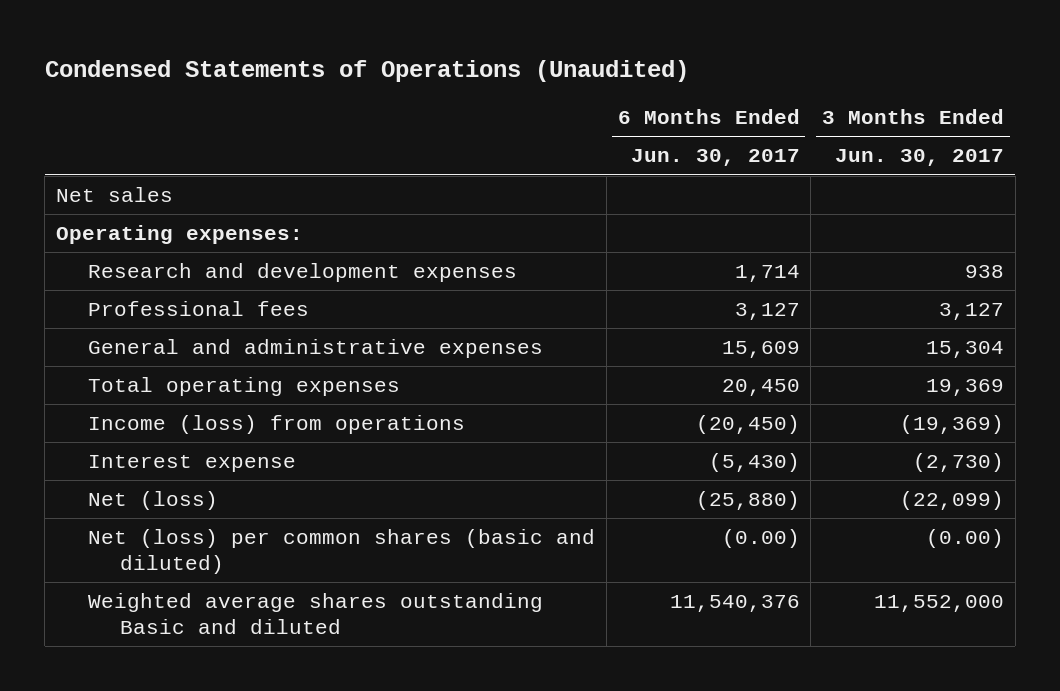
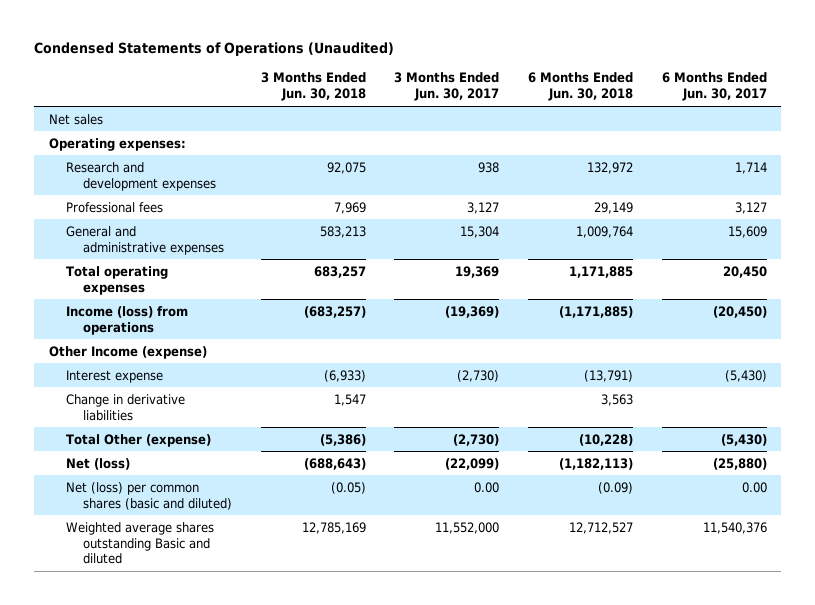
- | 6 Months Ended Jun. 30, 2017 | 3 Months Ended Jun. 30, 2017
+ | 3 Months Ended Jun. 30, 2018 | 3 Months Ended Jun. 30, 2017 | 6 Months Ended Jun. 30, 2018 | 6 Months Ended Jun. 30, 2017
+ Other Income (expense)
+ Change in derivative liabilities | 1,547 | | 3,563 |
+ Total Other (expense) | (5,386) | (2,730) | (10,228) | (5,430)
- Net (loss) per common shares (basic and diluted) | (0.00) | (0.00)
+ Net (loss) per common shares (basic and diluted) | (0.05) | 0.00 | (0.09) | 0.00

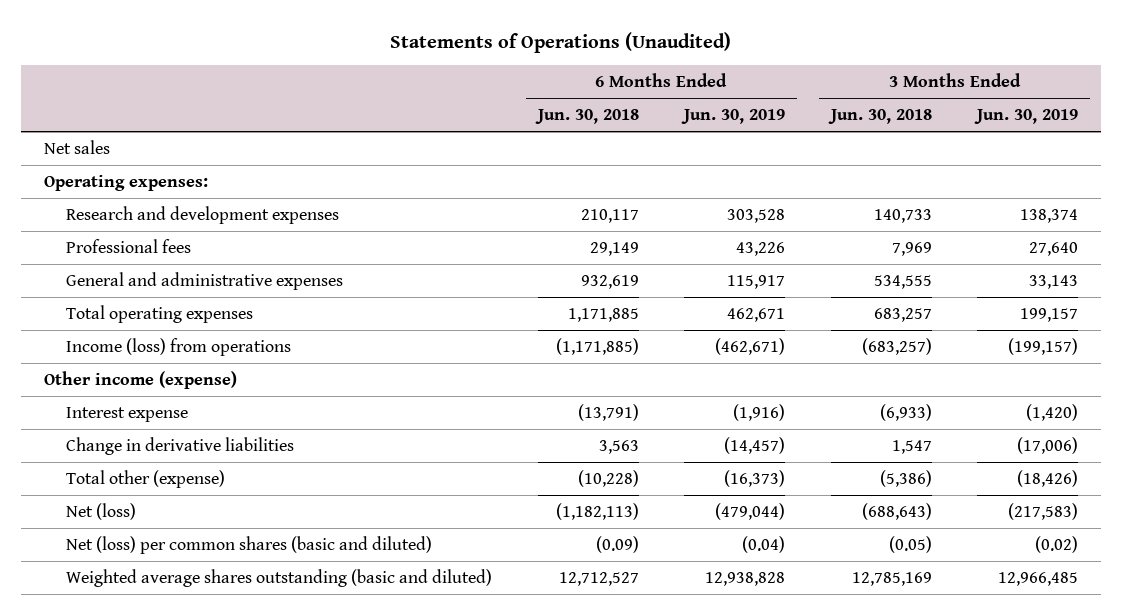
- Condensed Statements of Operations (Unaudited)
+ Statements of Operations (Unaudited)
- | 3 Months Ended Jun. 30, 2018 | 3 Months Ended Jun. 30, 2017 | 6 Months Ended Jun. 30, 2018 | 6 Months Ended Jun. 30, 2017
+ | 6 Months Ended Jun. 30, 2018 | 6 Months Ended Jun. 30, 2019 | 3 Months Ended Jun. 30, 2018 | 3 Months Ended Jun. 30, 2019
- Research and development expenses | 92,075 | 938 | 132,972 | 1,714
+ Research and development expenses | 210,117 | 303,528 | 140,733 | 138,374
- General and administrative expenses | 583,213 | 15,304 | 1,009,764 | 15,609
+ General and administrative expenses | 932,619 | 115,917 | 534,555 | 33,143
- Other Income (expense)
+ Other income (expense)
- Total Other (expense) | (5,386) | (2,730) | (10,228) | (5,430)
+ Total other (expense) | (10,228) | (16,373) | (5,386) | (18,426)
- Weighted average shares outstanding Basic and diluted | 12,785,169 | 11,552,000 | 12,712,527 | 11,540,376
+ Weighted average shares outstanding (basic and diluted) | 12,712,527 | 12,938,828 | 12,785,169 | 12,966,485

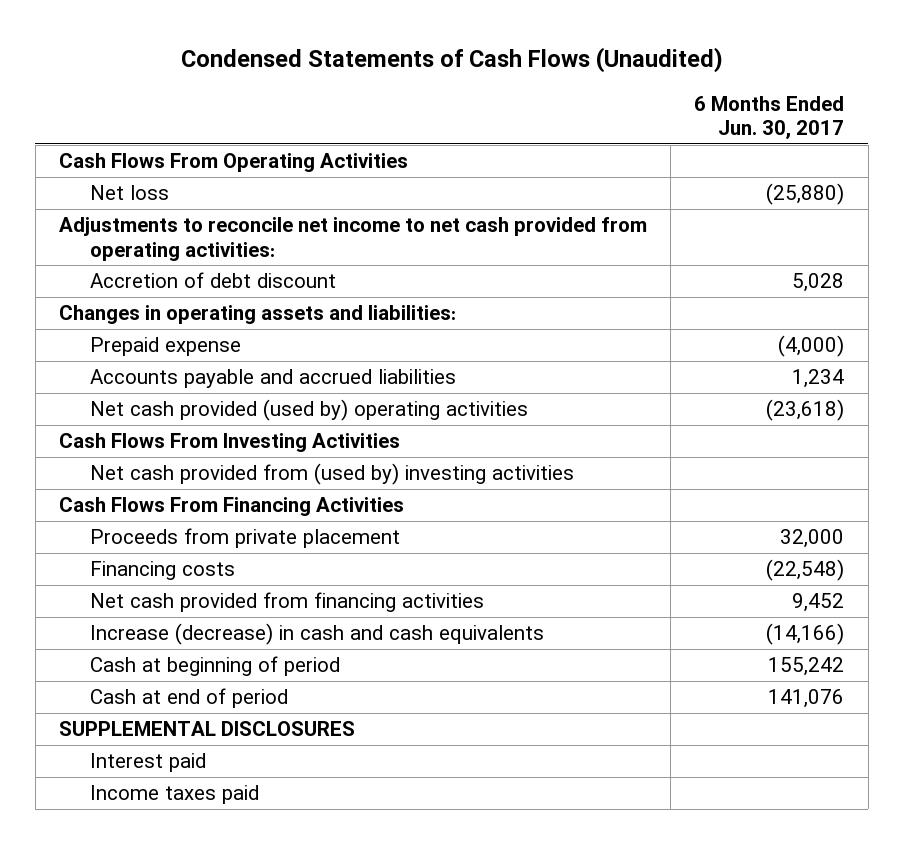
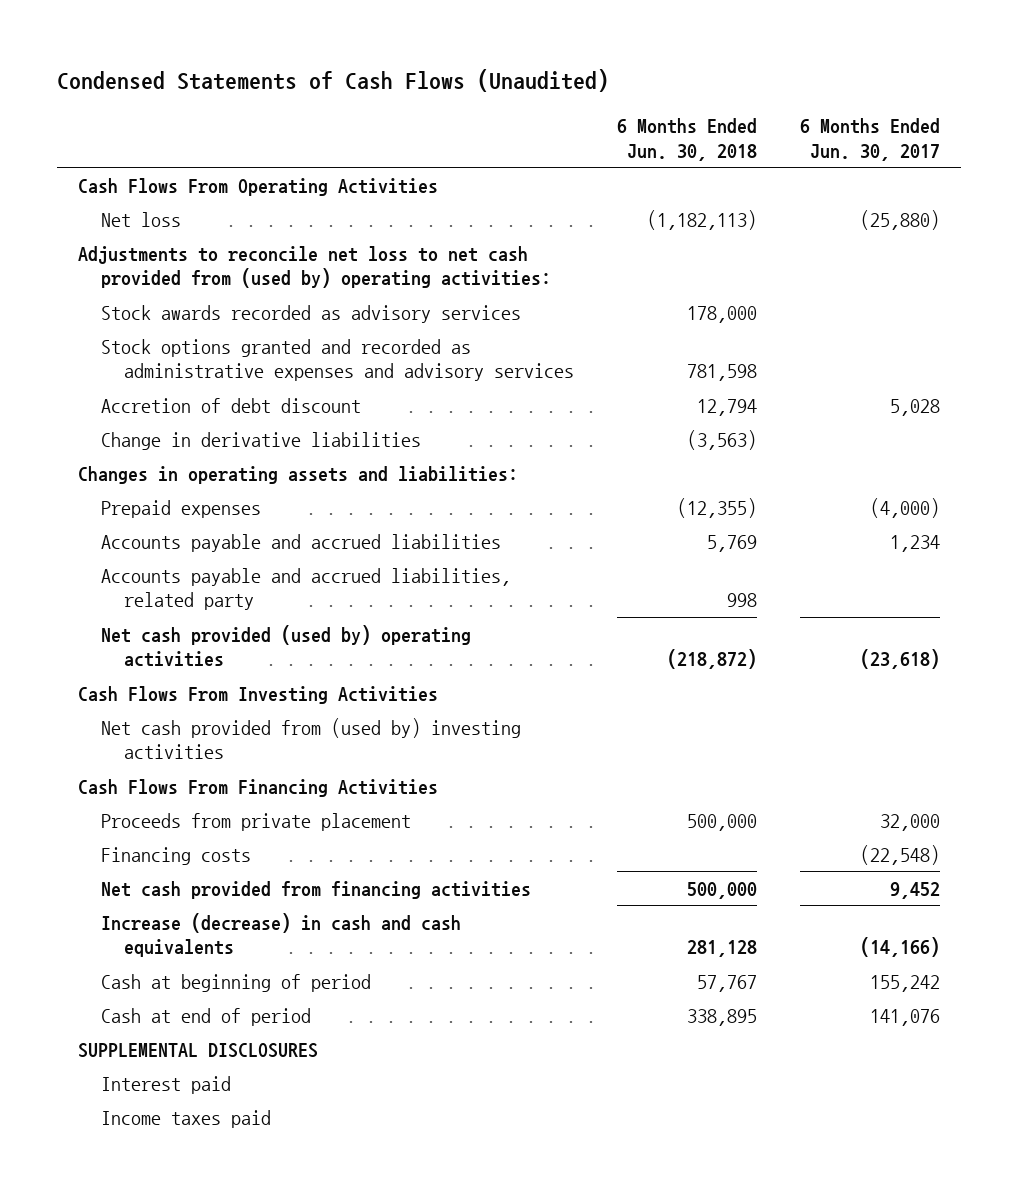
- | 6 Months Ended Jun. 30, 2017
+ | 6 Months Ended Jun. 30, 2018 | 6 Months Ended Jun. 30, 2017
- Adjustments to reconcile net income to net cash provided from operating activities:
+ Adjustments to reconcile net loss to net cash provided from (used by) operating activities:
+ Stock awards recorded as advisory services | 178,000 |
+ Stock options granted and recorded as administrative expenses and advisory services | 781,598 |
+ Change in derivative liabilities | (3,563) |
- Prepaid expense | (4,000)
+ Prepaid expenses | (12,355) | (4,000)
+ Accounts payable and accrued liabilities, related party | 998 |

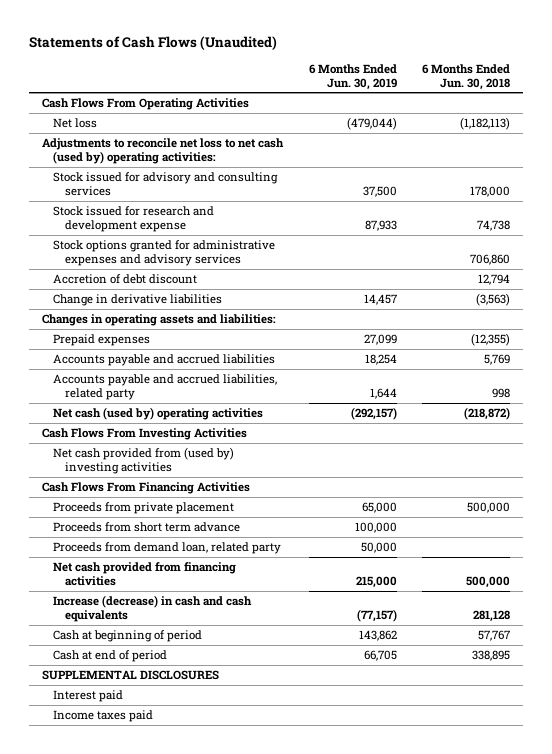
- Condensed Statements of Cash Flows (Unaudited)
+ Statements of Cash Flows (Unaudited)
- | 6 Months Ended Jun. 30, 2018 | 6 Months Ended Jun. 30, 2017
+ | 6 Months Ended Jun. 30, 2019 | 6 Months Ended Jun. 30, 2018
- Adjustments to reconcile net loss to net cash provided from (used by) operating activities:
- Stock awards recorded as advisory services | 178,000 |
- Stock options granted and recorded as administrative expenses and advisory services | 781,598 |
+ Adjustments to reconcile net loss to net cash (used by) operating activities:
+ Stock issued for advisory and consulting services | 37,500 | 178,000
+ Stock issued for research and development expense | 87,933 | 74,738
+ Stock options granted for administrative expenses and advisory services | | 706,860
- Net cash provided (used by) operating activities | (218,872) | (23,618)
+ Net cash (used by) operating activities | (292,157) | (218,872)
- Financing costs | | (22,548)
+ Proceeds from short term advance | 100,000 |
+ Proceeds from demand loan, related party | 50,000 |

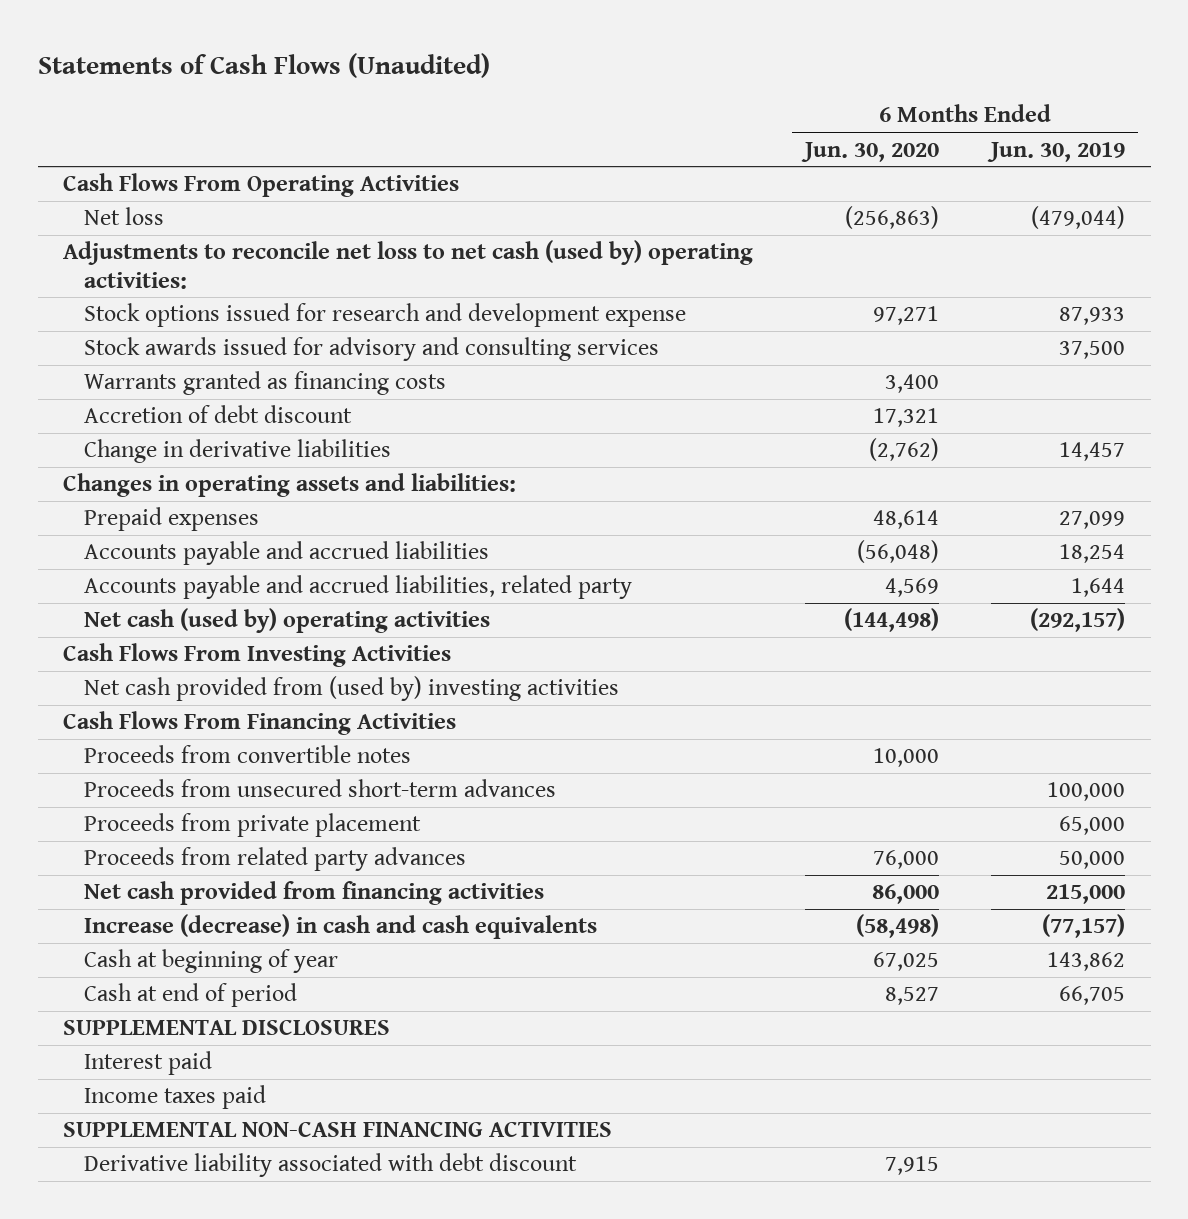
- | 6 Months Ended Jun. 30, 2019 | 6 Months Ended Jun. 30, 2018
+ | 6 Months Ended Jun. 30, 2020 | 6 Months Ended Jun. 30, 2019
- Stock issued for advisory and consulting services | 37,500 | 178,000
- Stock issued for research and development expense | 87,933 | 74,738
- Stock options granted for administrative expenses and advisory services | | 706,860
+ Stock options issued for research and development expense | 97,271 | 87,933
+ Stock awards issued for advisory and consulting services | | 37,500
+ Warrants granted as financing costs | 3,400 |
+ Proceeds from convertible notes | 10,000 |
+ Proceeds from unsecured short-term advances | | 100,000
- Proceeds from short term advance | 100,000 |
- Proceeds from demand loan, related party | 50,000 |
+ Proceeds from related party advances | 76,000 | 50,000
- Cash at beginning of period | 143,862 | 57,767
+ Cash at beginning of year | 67,025 | 143,862
+ SUPPLEMENTAL NON-CASH FINANCING ACTIVITIES
+ Derivative liability associated with debt discount | 7,915 |

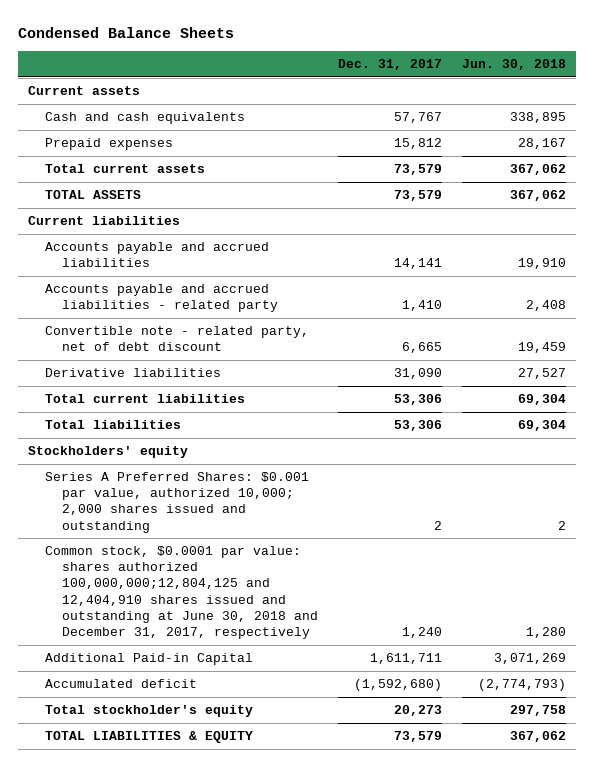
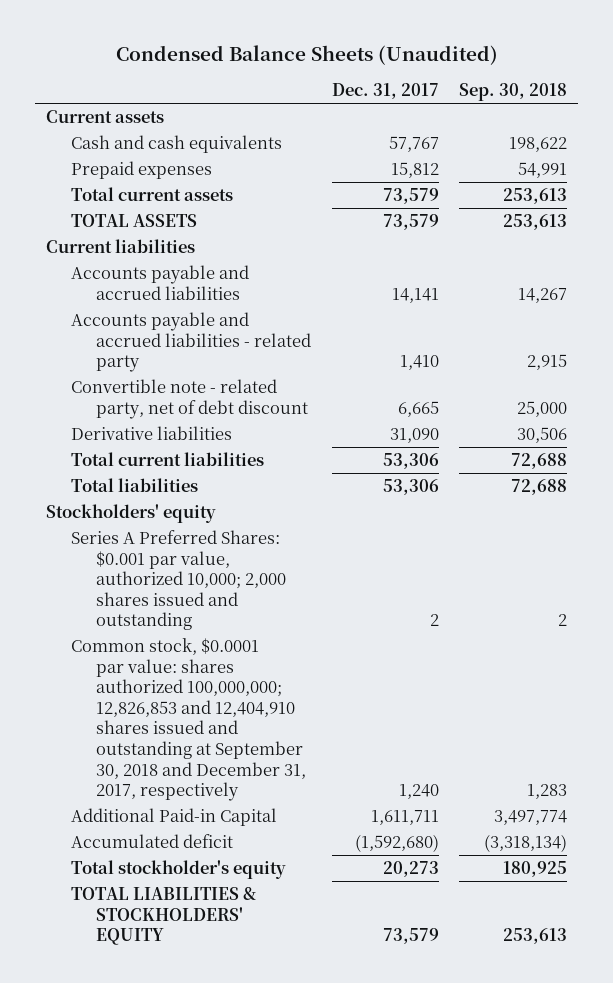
- Condensed Balance Sheets
+ Condensed Balance Sheets (Unaudited)
- | Dec. 31, 2017 | Jun. 30, 2018
+ | Dec. 31, 2017 | Sep. 30, 2018
- Common stock, $0.0001 par value: shares authorized 100,000,000;12,804,125 and 12,404,910 shares issued and outstanding at June 30, 2018 and December 31, 2017, respectively | 1,240 | 1,280
+ Common stock, $0.0001 par value: shares authorized 100,000,000; 12,826,853 and 12,404,910 shares issued and outstanding at September 30, 2018 and December 31, 2017, respectively | 1,240 | 1,283
- TOTAL LIABILITIES & EQUITY | 73,579 | 367,062
+ TOTAL LIABILITIES & STOCKHOLDERS' EQUITY | 73,579 | 253,613

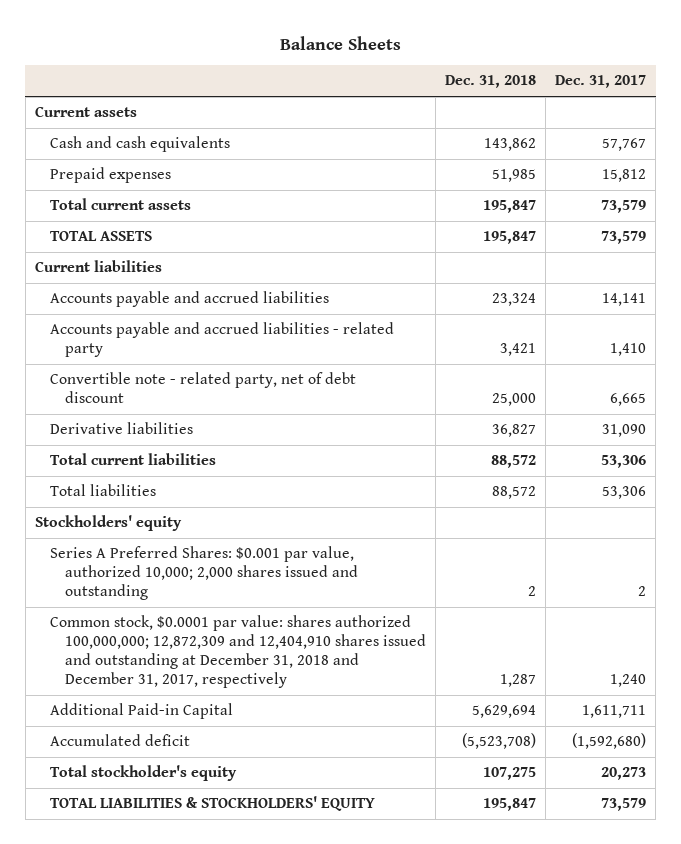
- Condensed Balance Sheets (Unaudited)
+ Balance Sheets
- | Dec. 31, 2017 | Sep. 30, 2018
+ | Dec. 31, 2018 | Dec. 31, 2017
- Common stock, $0.0001 par value: shares authorized 100,000,000; 12,826,853 and 12,404,910 shares issued and outstanding at September 30, 2018 and December 31, 2017, respectively | 1,240 | 1,283
+ Common stock, $0.0001 par value: shares authorized 100,000,000; 12,872,309 and 12,404,910 shares issued and outstanding at December 31, 2018 and December 31, 2017, respectively | 1,287 | 1,240

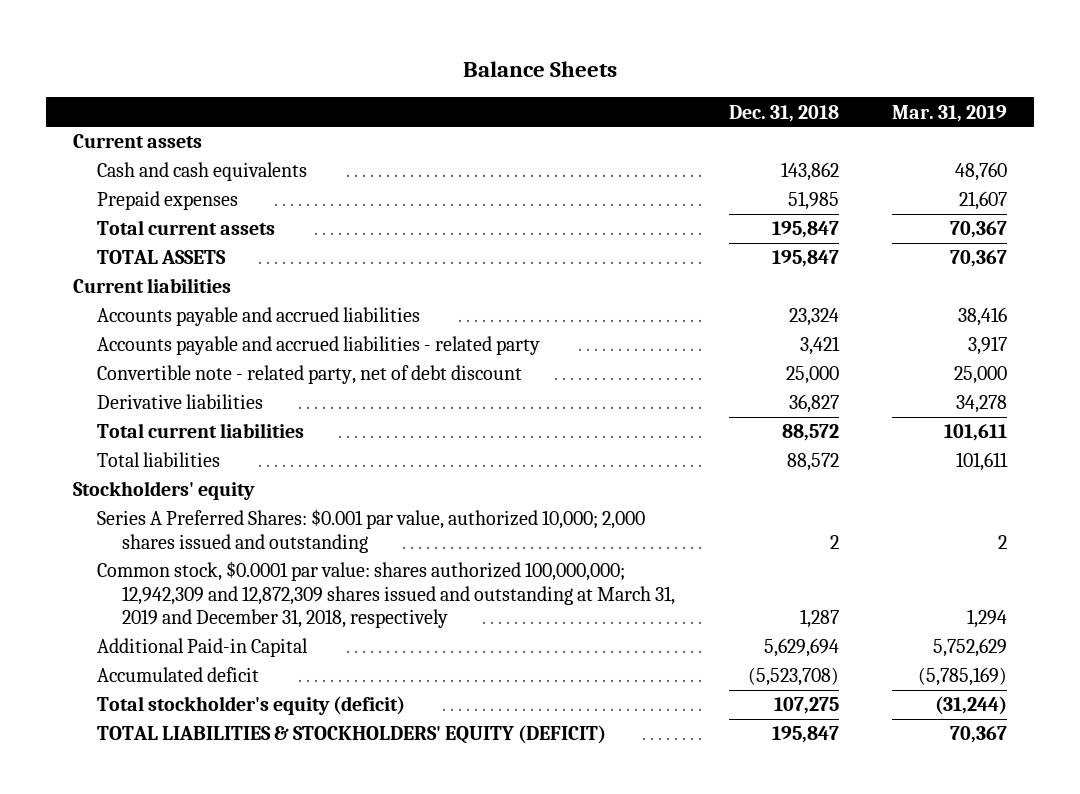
- | Dec. 31, 2018 | Dec. 31, 2017
+ | Dec. 31, 2018 | Mar. 31, 2019
- Common stock, $0.0001 par value: shares authorized 100,000,000; 12,872,309 and 12,404,910 shares issued and outstanding at December 31, 2018 and December 31, 2017, respectively | 1,287 | 1,240
+ Common stock, $0.0001 par value: shares authorized 100,000,000; 12,942,309 and 12,872,309 shares issued and outstanding at March 31, 2019 and December 31, 2018, respectively | 1,287 | 1,294
- Total stockholder's equity | 107,275 | 20,273
- TOTAL LIABILITIES & STOCKHOLDERS' EQUITY | 195,847 | 73,579
+ Total stockholder's equity (deficit) | 107,275 | (31,244)
+ TOTAL LIABILITIES & STOCKHOLDERS' EQUITY (DEFICIT) | 195,847 | 70,367

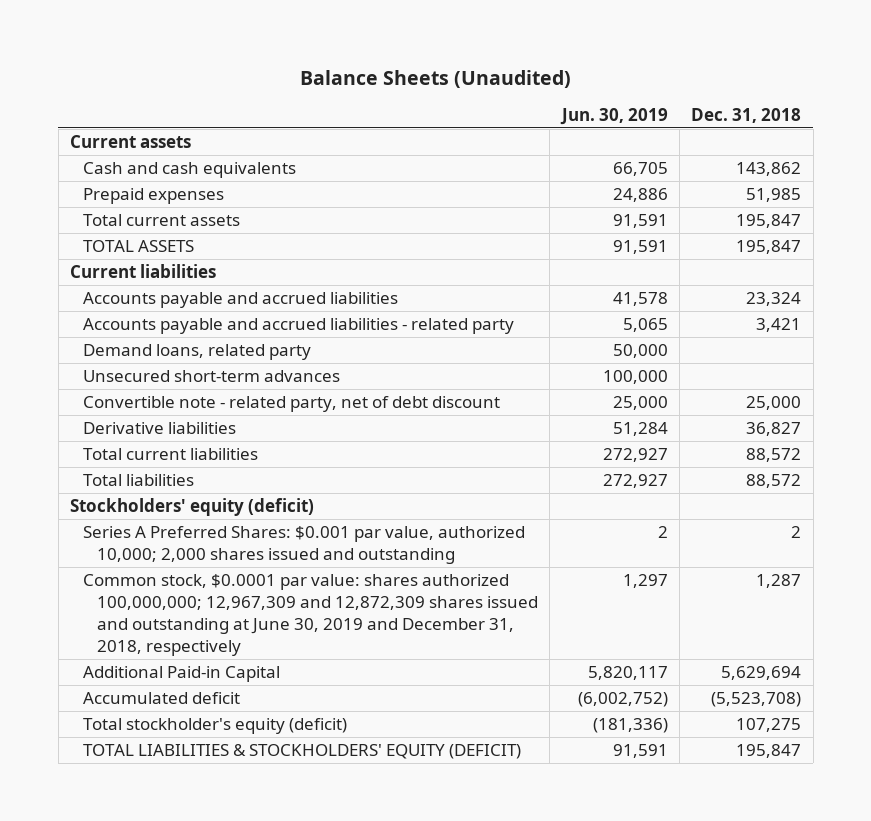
- Balance Sheets
+ Balance Sheets (Unaudited)
- | Dec. 31, 2018 | Mar. 31, 2019
+ | Jun. 30, 2019 | Dec. 31, 2018
+ Demand loans, related party | 50,000 |
+ Unsecured short-term advances | 100,000 |
- Stockholders' equity
+ Stockholders' equity (deficit)
- Common stock, $0.0001 par value: shares authorized 100,000,000; 12,942,309 and 12,872,309 shares issued and outstanding at March 31, 2019 and December 31, 2018, respectively | 1,287 | 1,294
+ Common stock, $0.0001 par value: shares authorized 100,000,000; 12,967,309 and 12,872,309 shares issued and outstanding at June 30, 2019 and December 31, 2018, respectively | 1,297 | 1,287

